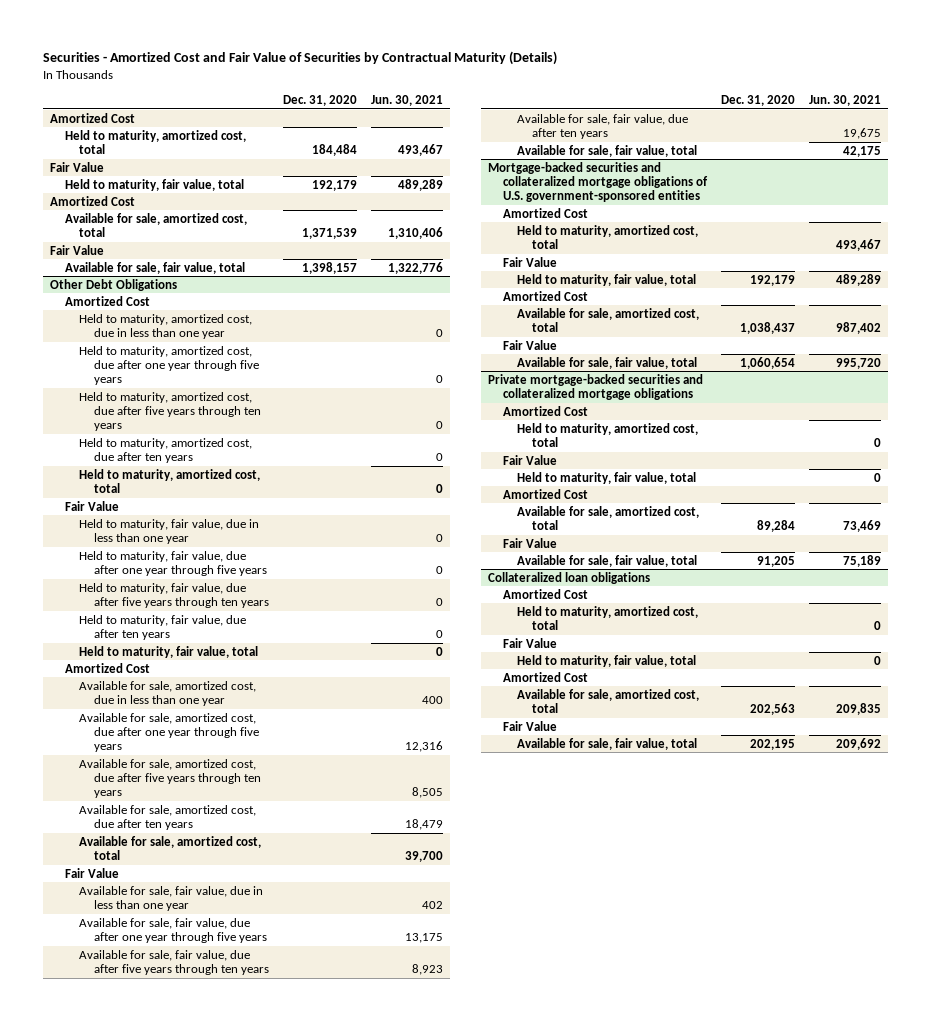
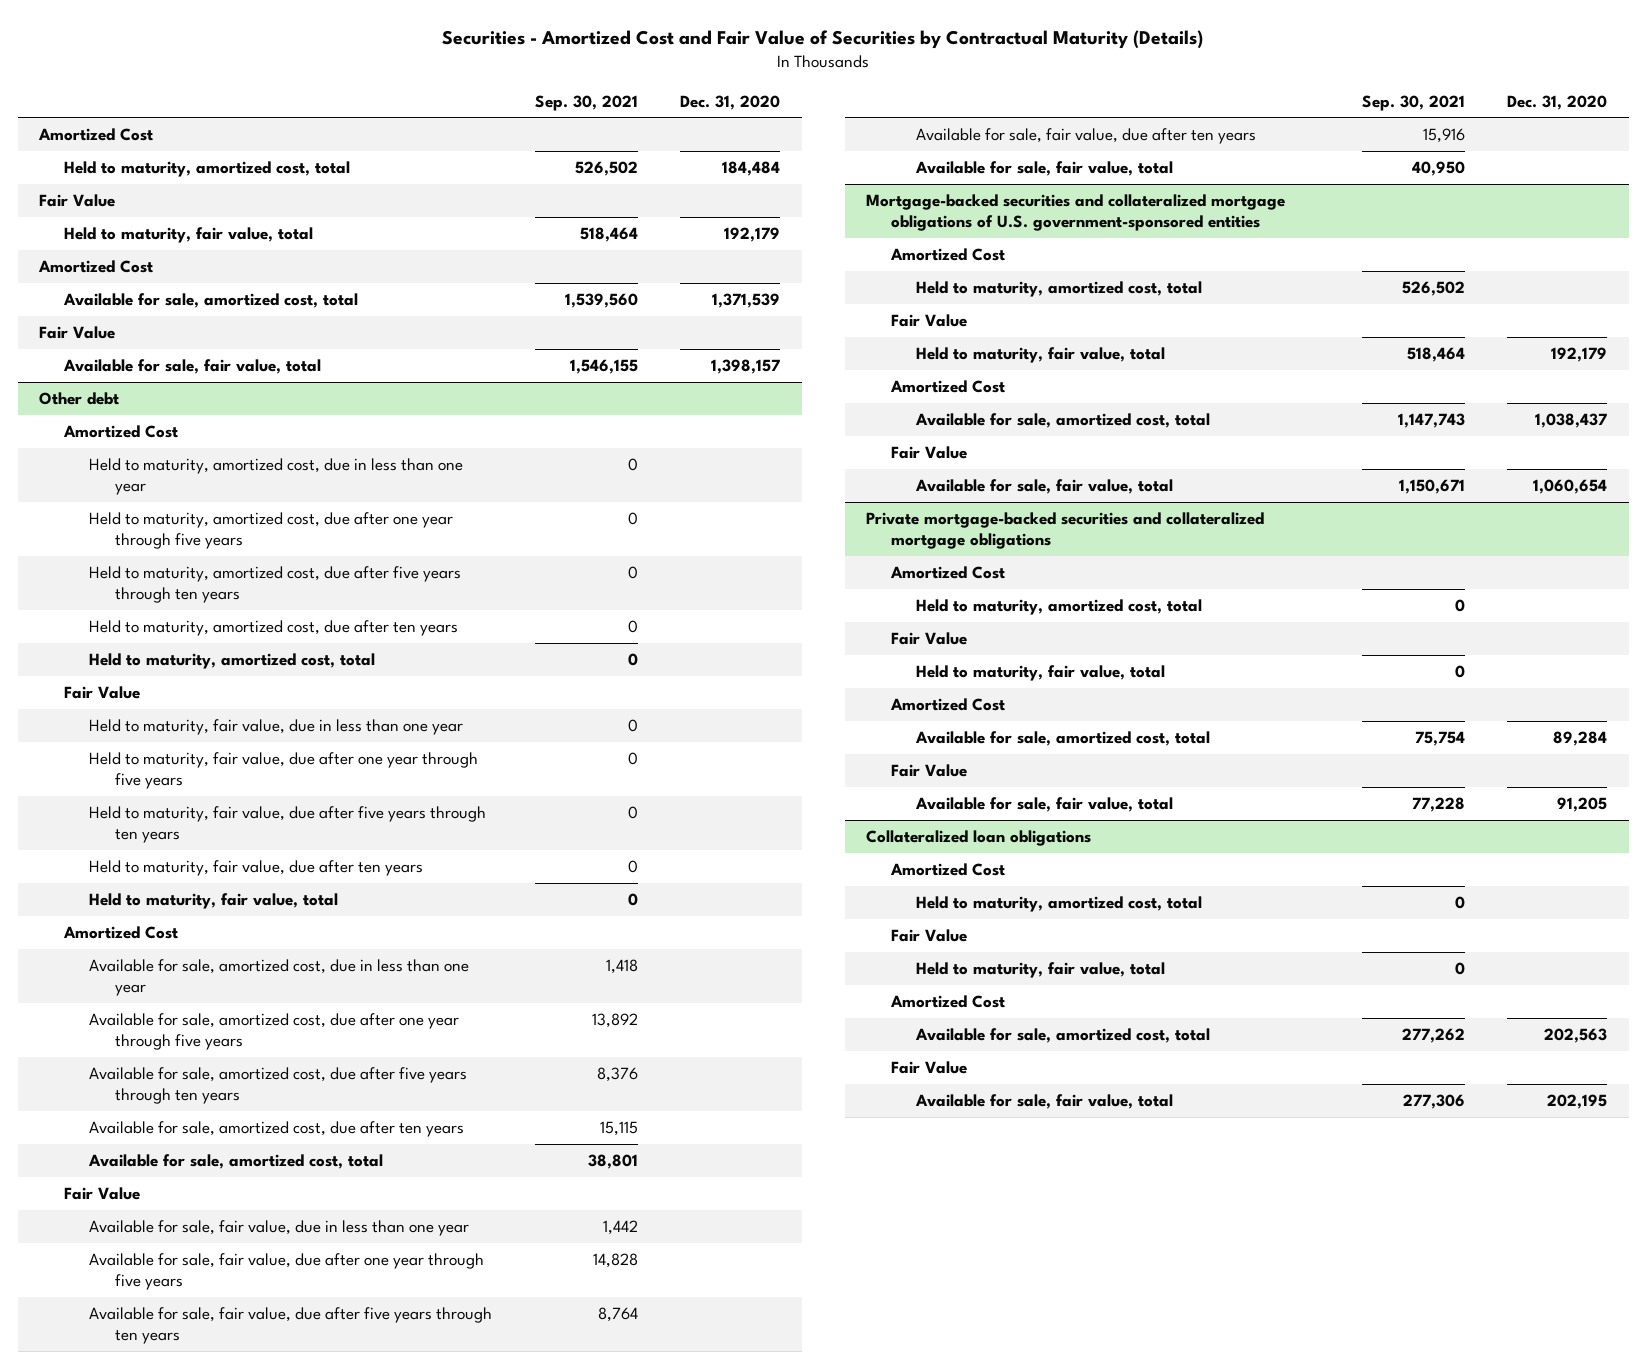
- | Dec. 31, 2020 | Jun. 30, 2021
+ | Sep. 30, 2021 | Dec. 31, 2020
- Other Debt Obligations
+ Other debt

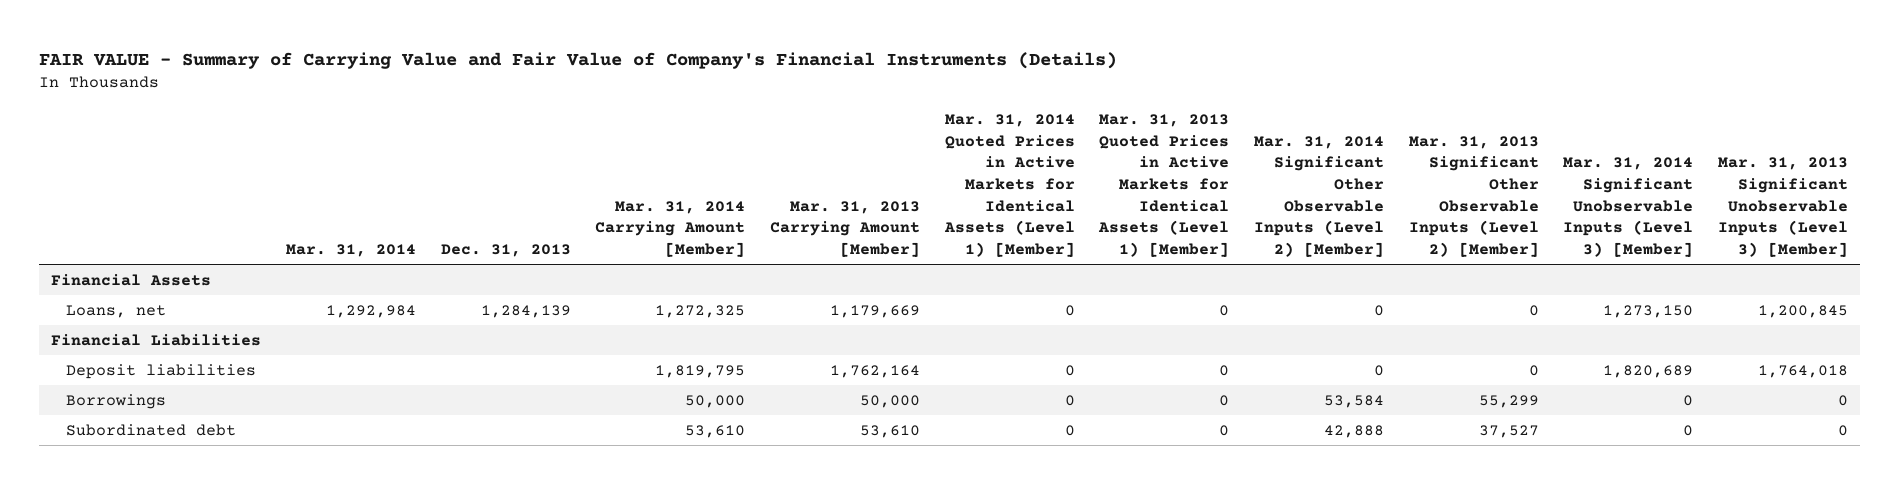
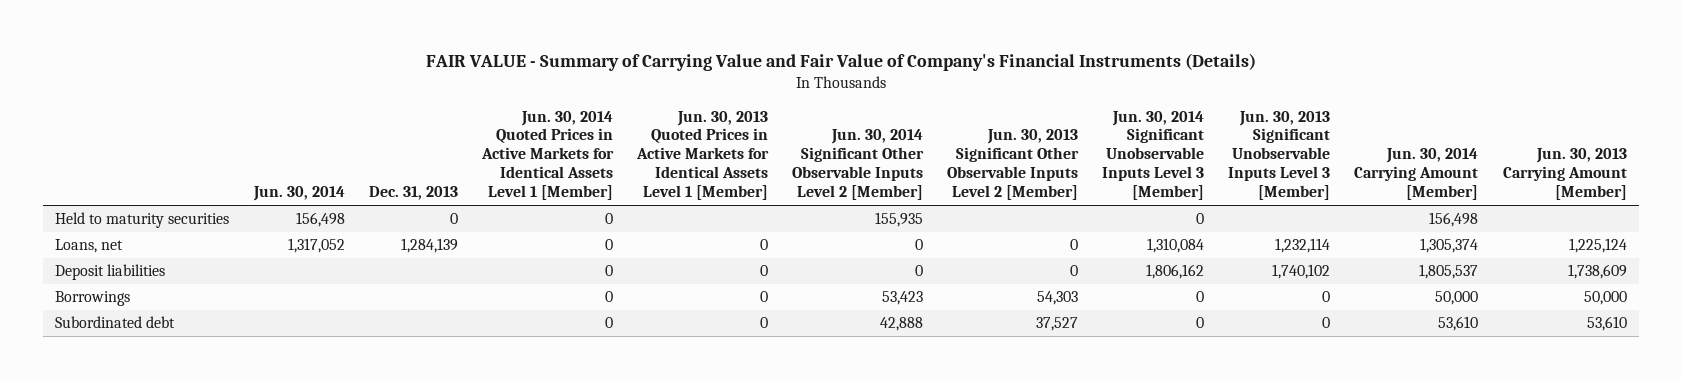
- | Mar. 31, 2014 | Dec. 31, 2013 | Mar. 31, 2014 Carrying Amount [Member] | Mar. 31, 2013 Carrying Amount [Member] | Mar. 31, 2014 Quoted Prices in Active Markets for Identical Assets (Level 1) [Member] | Mar. 31, 2013 Quoted Prices in Active Markets for Identical Assets (Level 1) [Member] | Mar. 31, 2014 Significant Other Observable Inputs (Level 2) [Member] | Mar. 31, 2013 Significant Other Observable Inputs (Level 2) [Member] | Mar. 31, 2014 Significant Unobservable Inputs (Level 3) [Member] | Mar. 31, 2013 Significant Unobservable Inputs (Level 3) [Member]
+ | Jun. 30, 2014 | Dec. 31, 2013 | Jun. 30, 2014 Quoted Prices in Active Markets for Identical Assets Level 1 [Member] | Jun. 30, 2013 Quoted Prices in Active Markets for Identical Assets Level 1 [Member] | Jun. 30, 2014 Significant Other Observable Inputs Level 2 [Member] | Jun. 30, 2013 Significant Other Observable Inputs Level 2 [Member] | Jun. 30, 2014 Significant Unobservable Inputs Level 3 [Member] | Jun. 30, 2013 Significant Unobservable Inputs Level 3 [Member] | Jun. 30, 2014 Carrying Amount [Member] | Jun. 30, 2013 Carrying Amount [Member]
- Financial Assets
+ Held to maturity securities | 156,498 | 0 | 0 | | 155,935 | | 0 | | 156,498 |
- Financial Liabilities

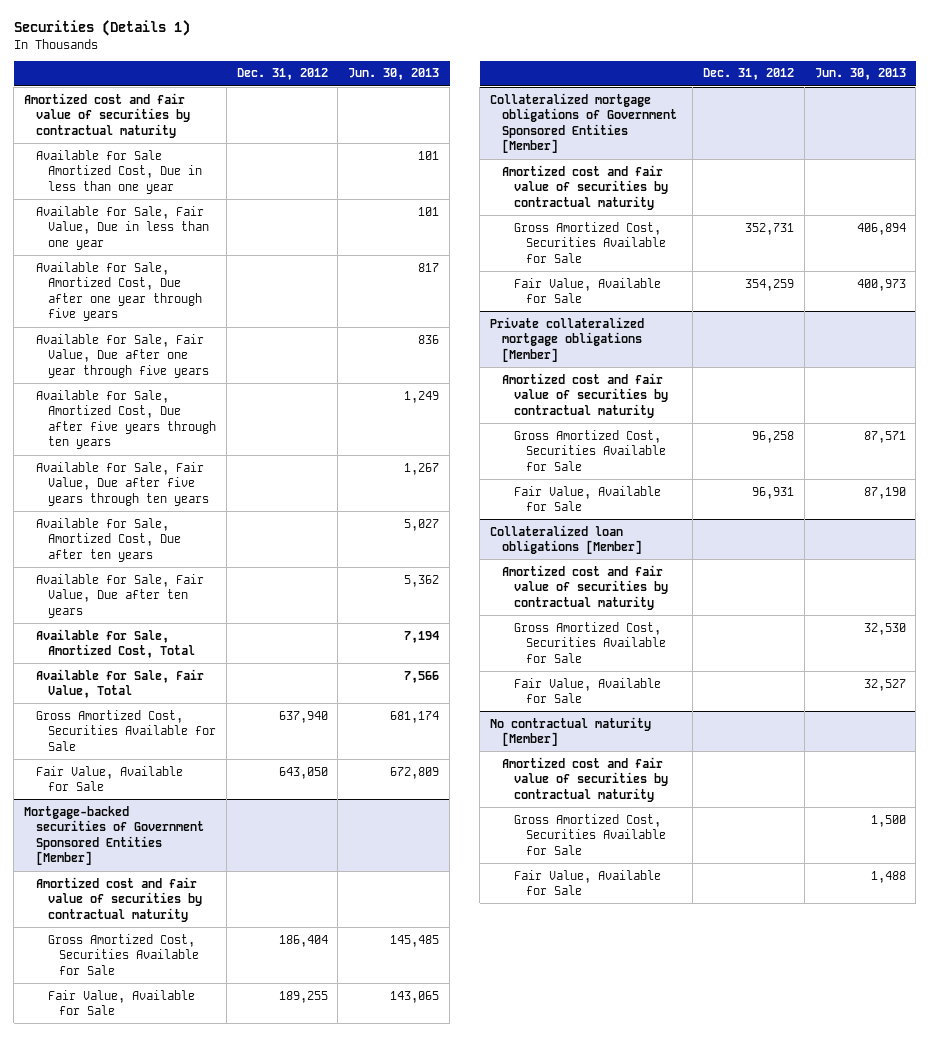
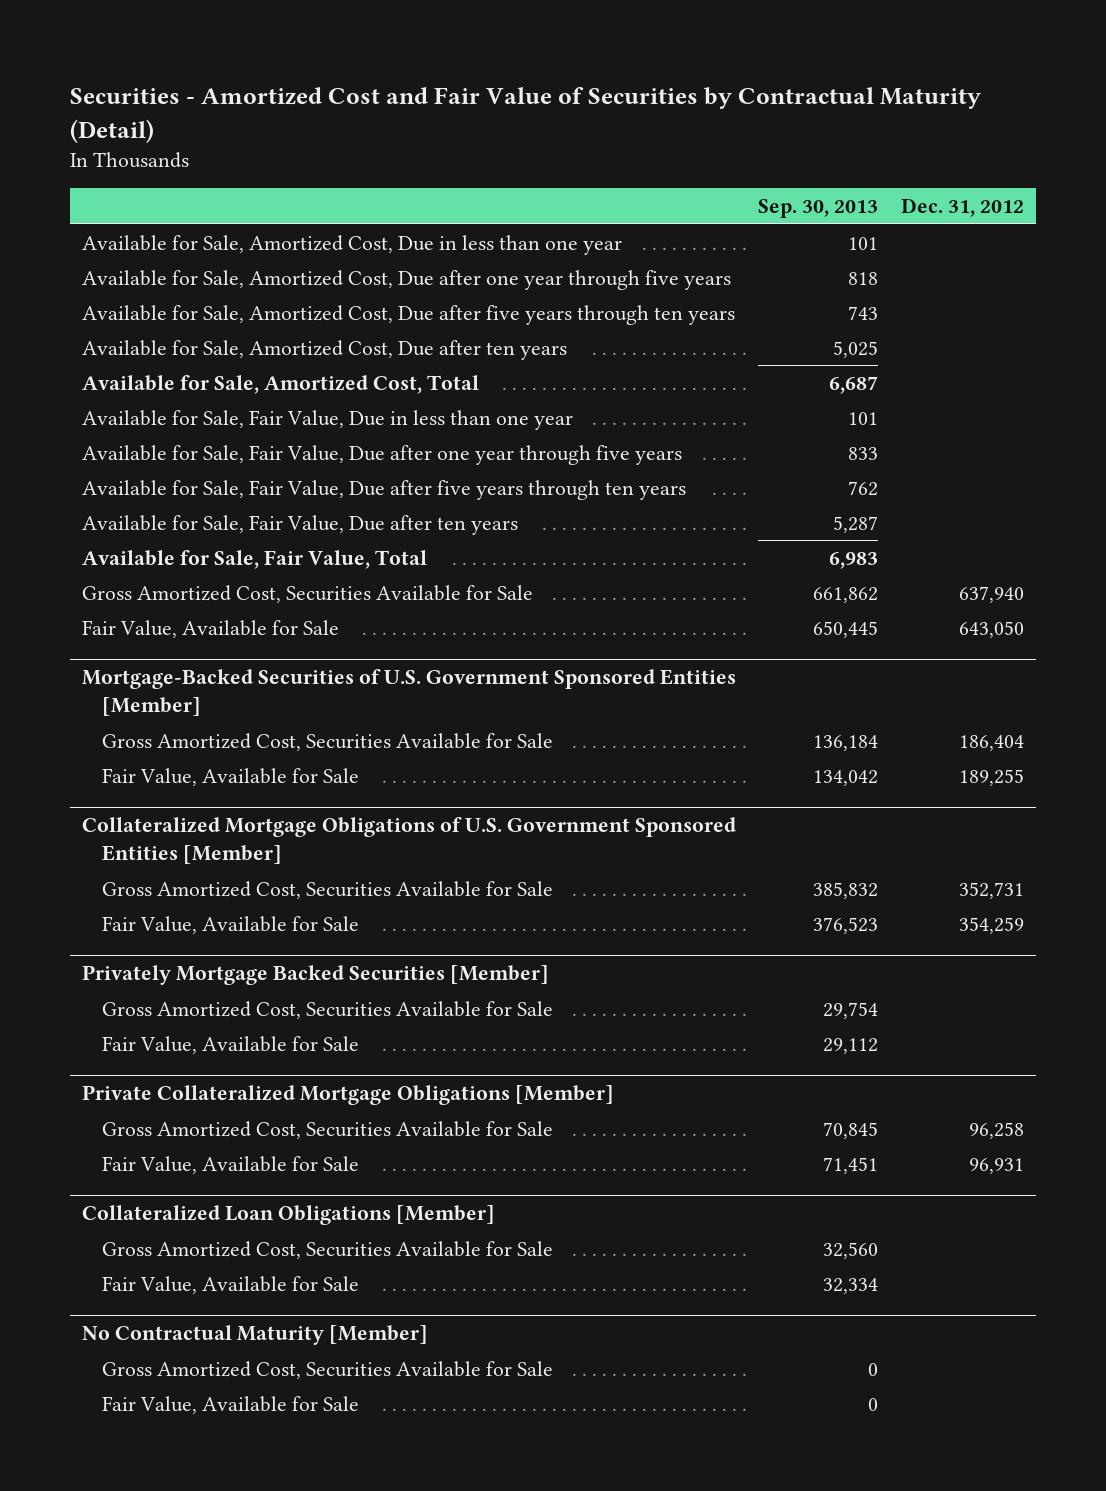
- Securities (Details 1)
+ Securities - Amortized Cost and Fair Value of Securities by Contractual Maturity (Detail)
- | Dec. 31, 2012 | Jun. 30, 2013
+ | Sep. 30, 2013 | Dec. 31, 2012
- Amortized cost and fair value of securities by contractual maturity
- Available for Sale Amortized Cost, Due in less than one year | | 101
+ Available for Sale, Amortized Cost, Due in less than one year | 101 |
moved down: Available for Sale, Fair Value, Due in less than one year | 101 |
moved down: Available for Sale, Fair Value, Due after one year through five years | 833 |
moved down: Available for Sale, Fair Value, Due after five years through ten years | 762 |
moved down: Available for Sale, Fair Value, Due after ten years | 5,287 |
- Mortgage-backed securities of Government Sponsored Entities [Member]
- Amortized cost and fair value of securities by contractual maturity
+ Mortgage-Backed Securities of U.S. Government Sponsored Entities [Member]
- Collateralized mortgage obligations of Government Sponsored Entities [Member]
- Amortized cost and fair value of securities by contractual maturity
+ Collateralized Mortgage Obligations of U.S. Government Sponsored Entities [Member]
- Private collateralized mortgage obligations [Member]
- Amortized cost and fair value of securities by contractual maturity
+ Privately Mortgage Backed Securities [Member]
+ Gross Amortized Cost, Securities Available for Sale | 29,754 |
+ Fair Value, Available for Sale | 29,112 |
+ Private Collateralized Mortgage Obligations [Member]
- Collateralized loan obligations [Member]
- Amortized cost and fair value of securities by contractual maturity
+ Collateralized Loan Obligations [Member]
- No contractual maturity [Member]
- Amortized cost and fair value of securities by contractual maturity
+ No Contractual Maturity [Member]

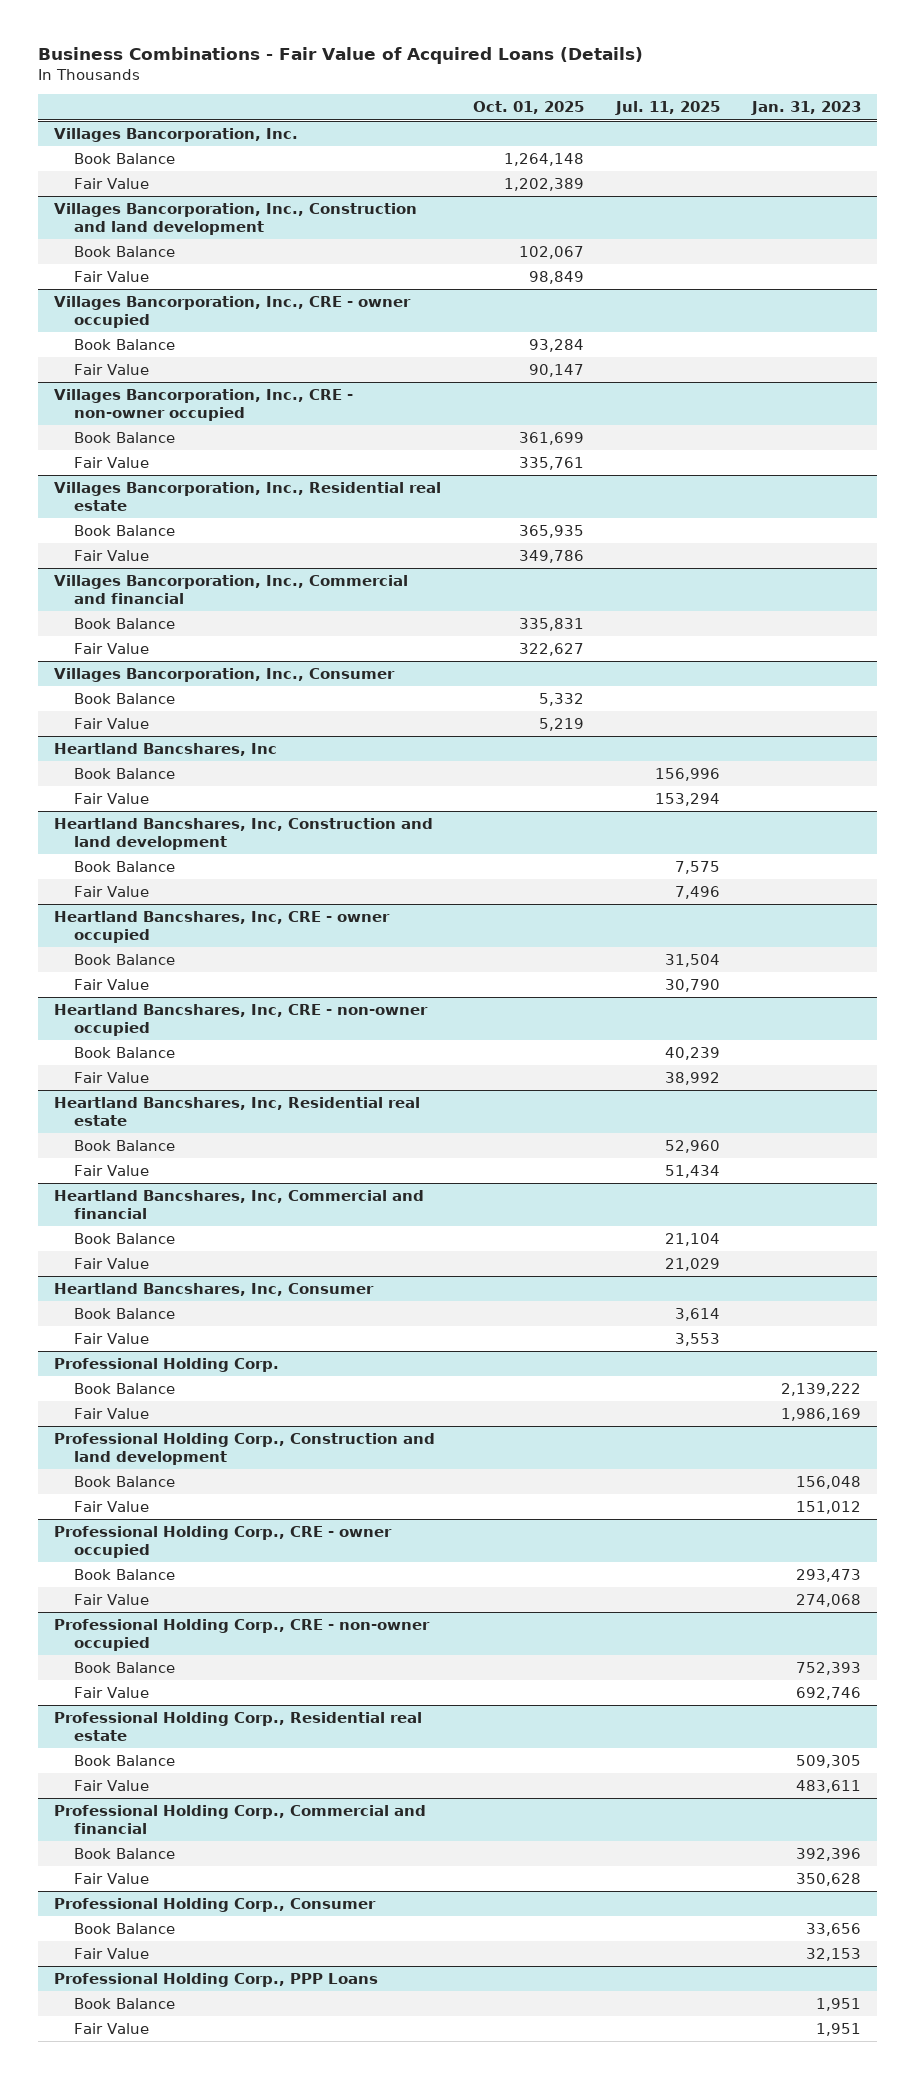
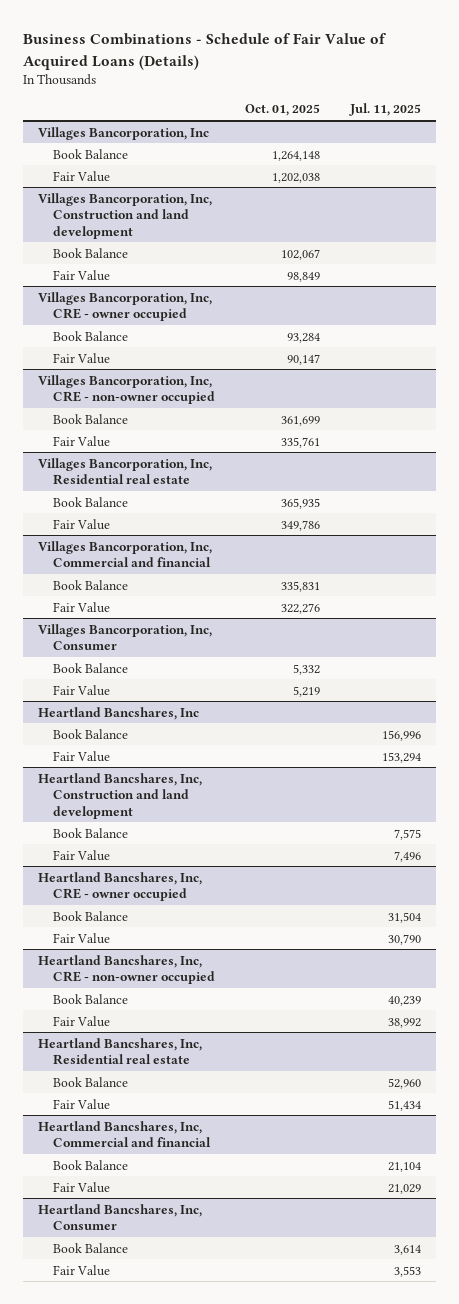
- Business Combinations - Fair Value of Acquired Loans (Details)
+ Business Combinations - Schedule of Fair Value of Acquired Loans (Details)
- | Oct. 01, 2025 | Jul. 11, 2025 | Jan. 31, 2023
+ | Oct. 01, 2025 | Jul. 11, 2025
- Villages Bancorporation, Inc.
+ Villages Bancorporation, Inc
- Fair Value | 1,202,389 | |
- Villages Bancorporation, Inc., Construction and land development
+ Fair Value | 1,202,038 |
+ Villages Bancorporation, Inc, Construction and land development
- Villages Bancorporation, Inc., CRE - owner occupied
+ Villages Bancorporation, Inc, CRE - owner occupied
- Villages Bancorporation, Inc., CRE - non-owner occupied
+ Villages Bancorporation, Inc, CRE - non-owner occupied
- Villages Bancorporation, Inc., Residential real estate
+ Villages Bancorporation, Inc, Residential real estate
- Villages Bancorporation, Inc., Commercial and financial
+ Villages Bancorporation, Inc, Commercial and financial
- Fair Value | 322,627 | |
- Villages Bancorporation, Inc., Consumer
+ Fair Value | 322,276 |
+ Villages Bancorporation, Inc, Consumer
- Professional Holding Corp.
- Book Balance | | | 2,139,222
- Fair Value | | | 1,986,169
- Professional Holding Corp., Construction and land development
- Book Balance | | | 156,048
- Fair Value | | | 151,012
- Professional Holding Corp., CRE - owner occupied
- Book Balance | | | 293,473
- Fair Value | | | 274,068
- Professional Holding Corp., CRE - non-owner occupied
- Book Balance | | | 752,393
- Fair Value | | | 692,746
- Professional Holding Corp., Residential real estate
- Book Balance | | | 509,305
- Fair Value | | | 483,611
- Professional Holding Corp., Commercial and financial
- Book Balance | | | 392,396
- Fair Value | | | 350,628
- Professional Holding Corp., Consumer
- Book Balance | | | 33,656
- Fair Value | | | 32,153
- Professional Holding Corp., PPP Loans
- Book Balance | | | 1,951
- Fair Value | | | 1,951

